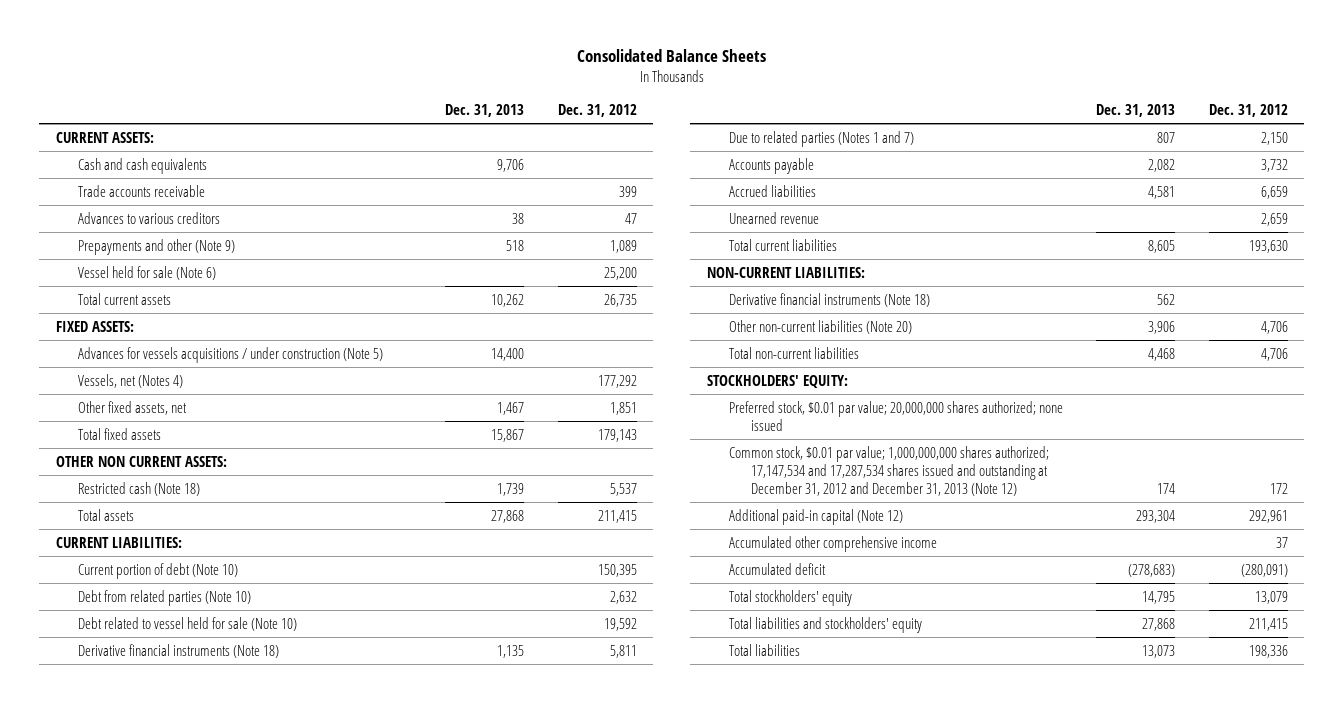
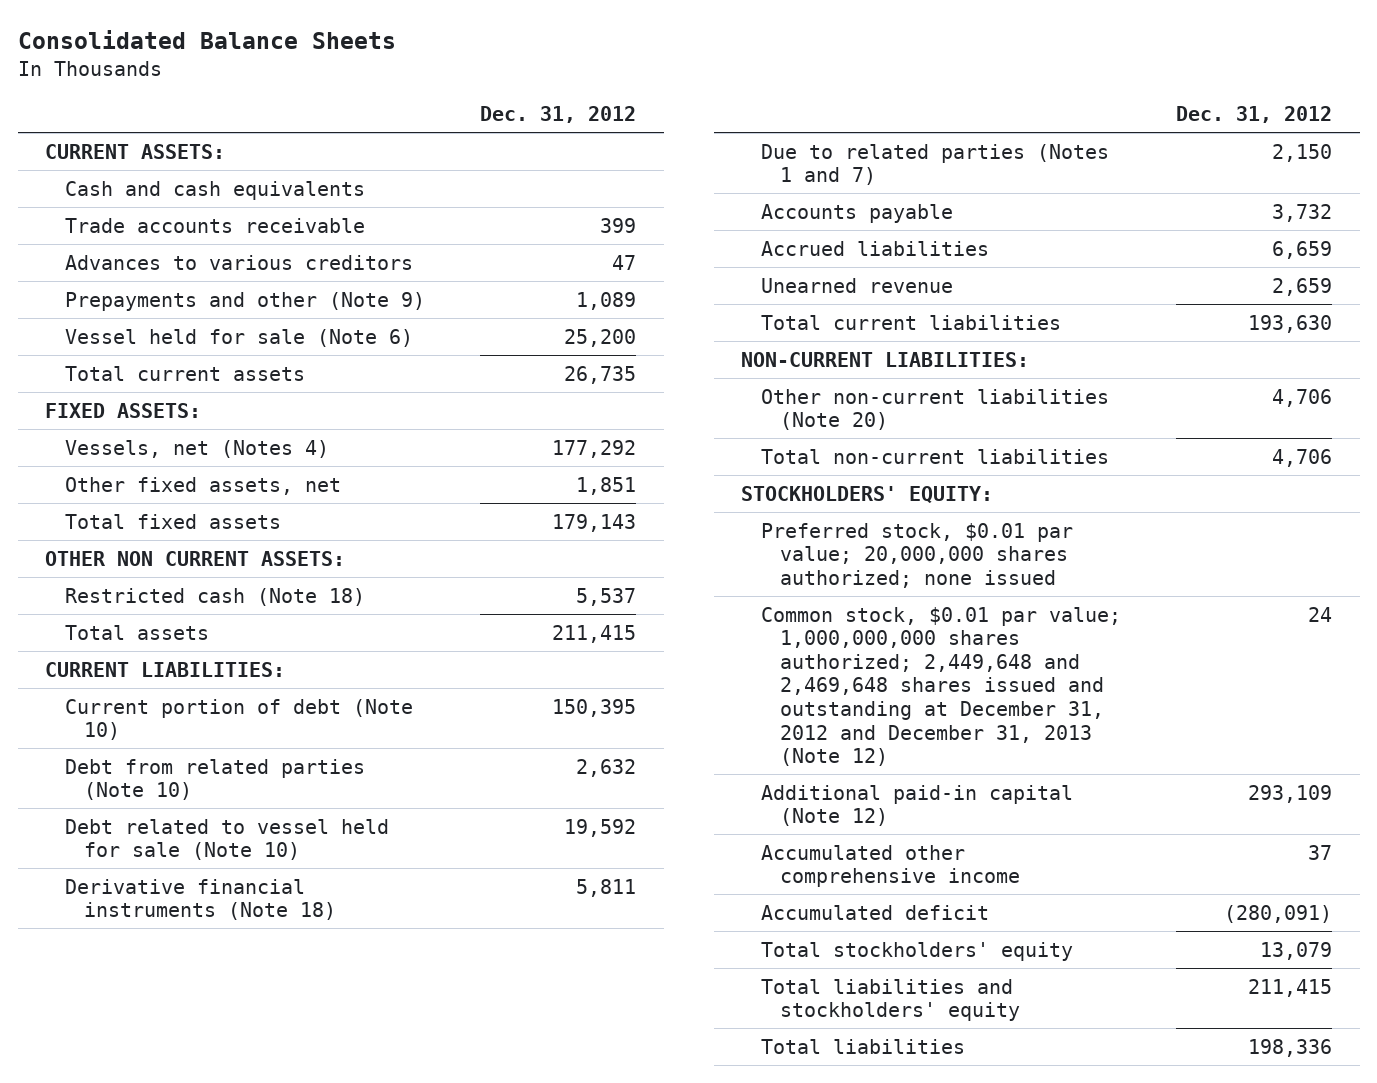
- | Dec. 31, 2013 | Dec. 31, 2012
+ | Dec. 31, 2012
- Advances for vessels acquisitions / under construction (Note 5) | 14,400 |
- Derivative financial instruments (Note 18) | 562 |
- Common stock, $0.01 par value; 1,000,000,000 shares authorized; 17,147,534 and 17,287,534 shares issued and outstanding at December 31, 2012 and December 31, 2013 (Note 12) | 174 | 172
- Additional paid-in capital (Note 12) | 293,304 | 292,961
+ Common stock, $0.01 par value; 1,000,000,000 shares authorized; 2,449,648 and 2,469,648 shares issued and outstanding at December 31, 2012 and December 31, 2013 (Note 12) | 24
+ Additional paid-in capital (Note 12) | 293,109

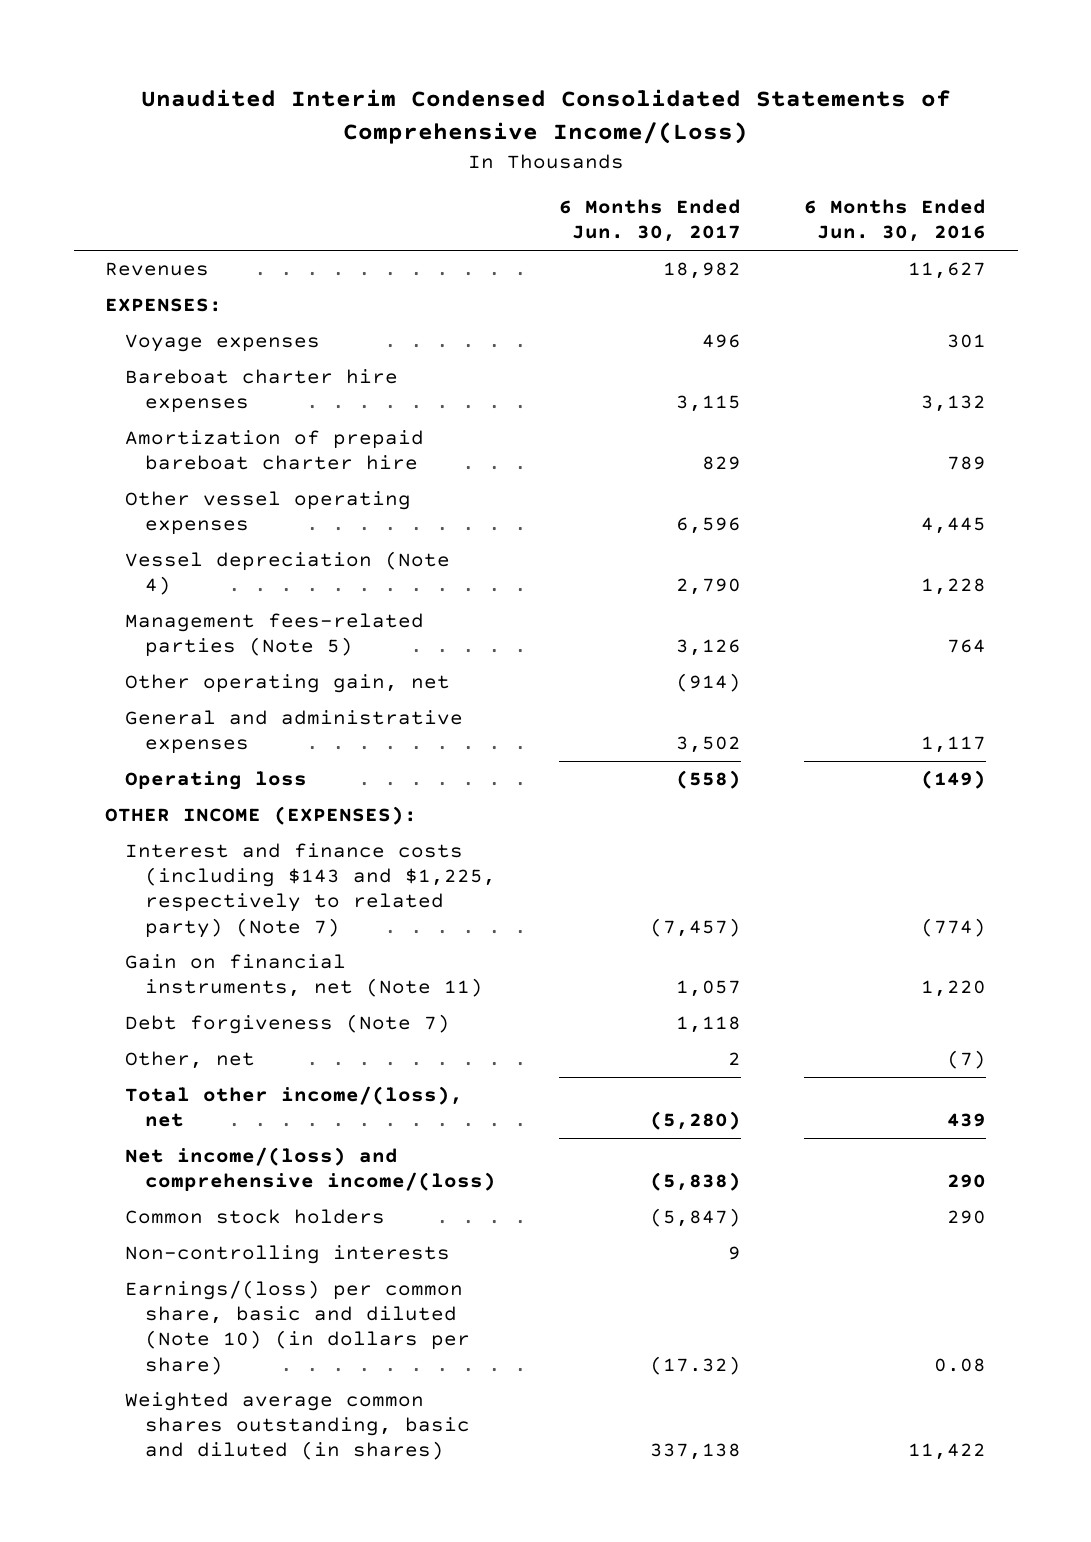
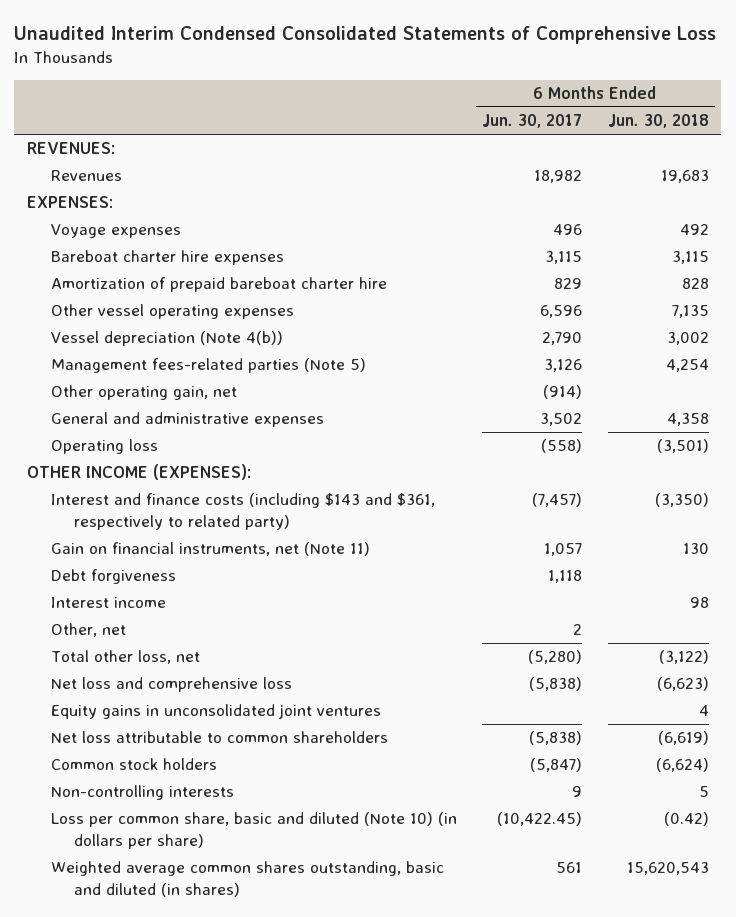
- Unaudited Interim Condensed Consolidated Statements of Comprehensive Income/(Loss)
+ Unaudited Interim Condensed Consolidated Statements of Comprehensive Loss
- | 6 Months Ended Jun. 30, 2017 | 6 Months Ended Jun. 30, 2016
+ | 6 Months Ended Jun. 30, 2017 | 6 Months Ended Jun. 30, 2018
+ REVENUES:
- Vessel depreciation (Note 4) | 2,790 | 1,228
+ Vessel depreciation (Note 4(b)) | 2,790 | 3,002
- Interest and finance costs (including $143 and $1,225, respectively to related party) (Note 7) | (7,457) | (774)
+ Interest and finance costs (including $143 and $361, respectively to related party) | (7,457) | (3,350)
- Debt forgiveness (Note 7) | 1,118 |
+ Debt forgiveness | 1,118 |
+ Interest income | | 98
- Total other income/(loss), net | (5,280) | 439
- Net income/(loss) and comprehensive income/(loss) | (5,838) | 290
+ Total other loss, net | (5,280) | (3,122)
+ Net loss and comprehensive loss | (5,838) | (6,623)
+ Equity gains in unconsolidated joint ventures | | 4
+ Net loss attributable to common shareholders | (5,838) | (6,619)
- Earnings/(loss) per common share, basic and diluted (Note 10) (in dollars per share) | (17.32) | 0.08
- Weighted average common shares outstanding, basic and diluted (in shares) | 337,138 | 11,422
+ Loss per common share, basic and diluted (Note 10) (in dollars per share) | (10,422.45) | (0.42)
+ Weighted average common shares outstanding, basic and diluted (in shares) | 561 | 15,620,543

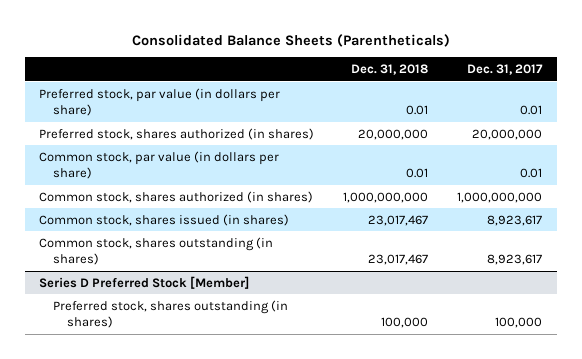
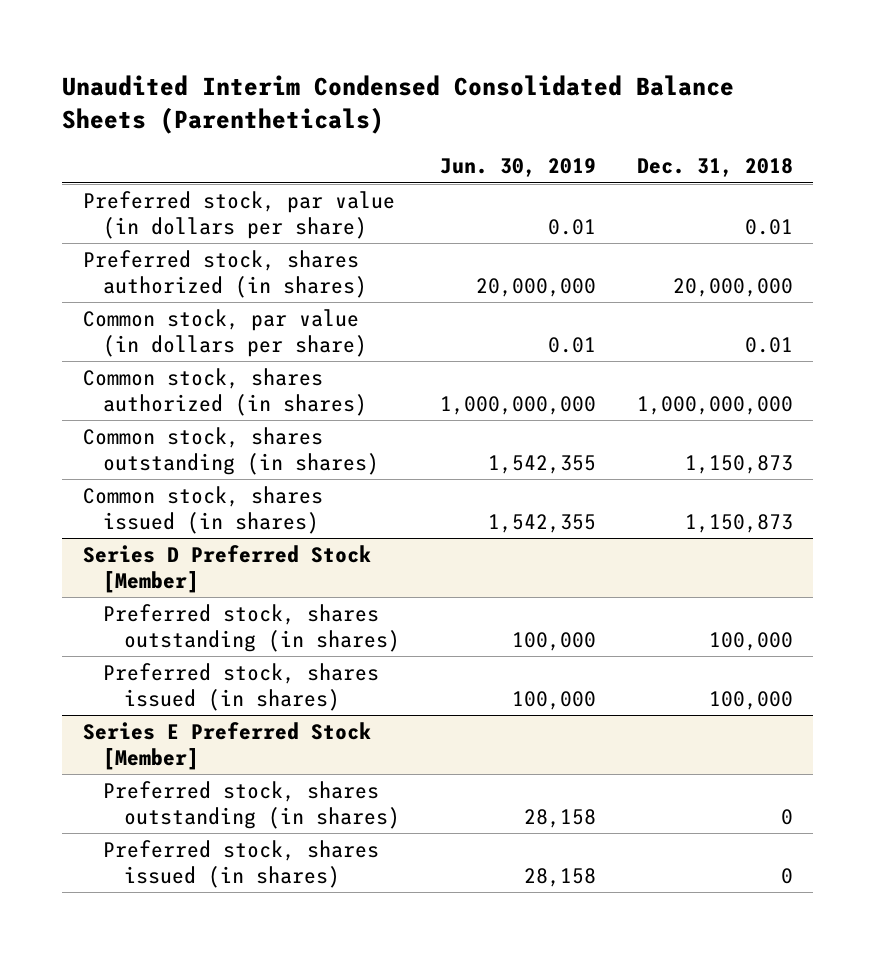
- Consolidated Balance Sheets (Parentheticals)
+ Unaudited Interim Condensed Consolidated Balance Sheets (Parentheticals)
- | Dec. 31, 2018 | Dec. 31, 2017
+ | Jun. 30, 2019 | Dec. 31, 2018
- Common stock, shares issued (in shares) | 23,017,467 | 8,923,617
- Common stock, shares outstanding (in shares) | 23,017,467 | 8,923,617
+ Common stock, shares outstanding (in shares) | 1,542,355 | 1,150,873
+ Common stock, shares issued (in shares) | 1,542,355 | 1,150,873
@ Series D Preferred Stock [Member]
+ Preferred stock, shares issued (in shares) | 100,000 | 100,000
+ Series E Preferred Stock [Member]
+ Preferred stock, shares outstanding (in shares) | 28,158 | 0
+ Preferred stock, shares issued (in shares) | 28,158 | 0

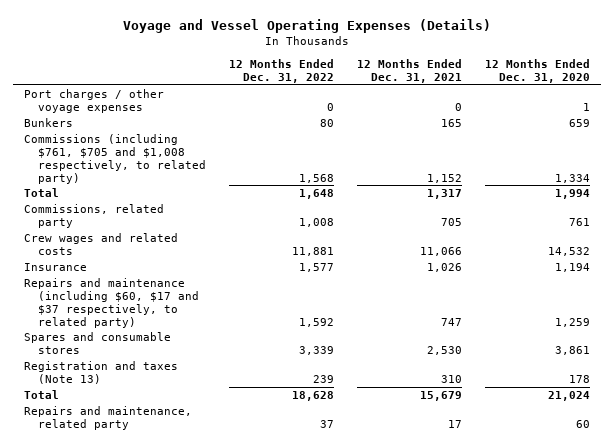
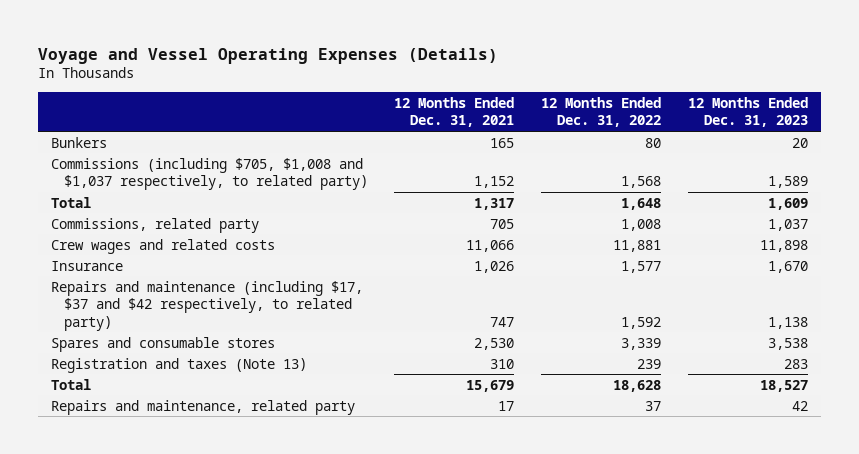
- | 12 Months Ended Dec. 31, 2022 | 12 Months Ended Dec. 31, 2021 | 12 Months Ended Dec. 31, 2020
+ | 12 Months Ended Dec. 31, 2021 | 12 Months Ended Dec. 31, 2022 | 12 Months Ended Dec. 31, 2023
- Port charges / other voyage expenses | 0 | 0 | 1
- Commissions (including $761, $705 and $1,008 respectively, to related party) | 1,568 | 1,152 | 1,334
+ Commissions (including $705, $1,008 and $1,037 respectively, to related party) | 1,152 | 1,568 | 1,589
- Repairs and maintenance (including $60, $17 and $37 respectively, to related party) | 1,592 | 747 | 1,259
+ Repairs and maintenance (including $17, $37 and $42 respectively, to related party) | 747 | 1,592 | 1,138

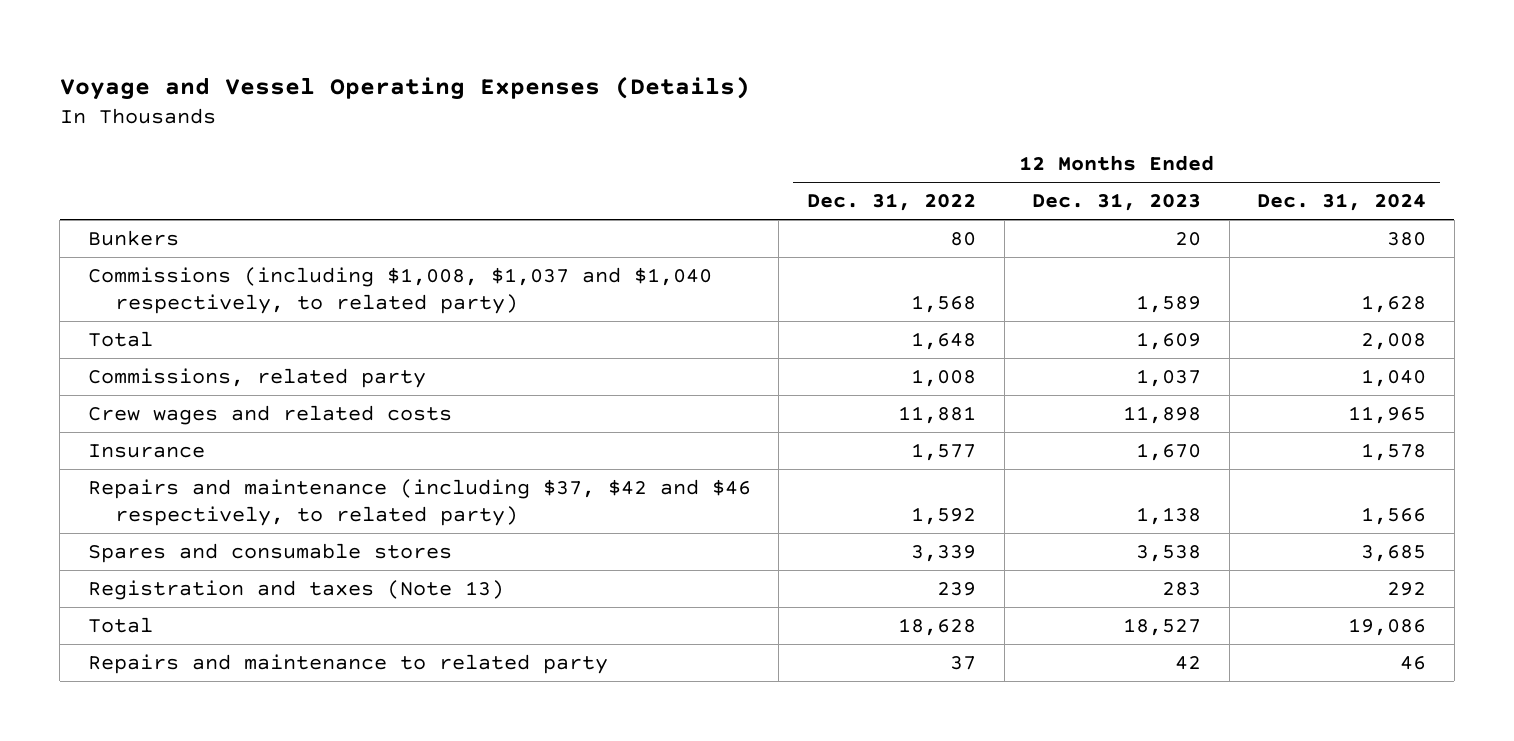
- | 12 Months Ended Dec. 31, 2021 | 12 Months Ended Dec. 31, 2022 | 12 Months Ended Dec. 31, 2023
+ | 12 Months Ended Dec. 31, 2022 | 12 Months Ended Dec. 31, 2023 | 12 Months Ended Dec. 31, 2024
- Commissions (including $705, $1,008 and $1,037 respectively, to related party) | 1,152 | 1,568 | 1,589
+ Commissions (including $1,008, $1,037 and $1,040 respectively, to related party) | 1,568 | 1,589 | 1,628
- Repairs and maintenance (including $17, $37 and $42 respectively, to related party) | 747 | 1,592 | 1,138
+ Repairs and maintenance (including $37, $42 and $46 respectively, to related party) | 1,592 | 1,138 | 1,566
- Repairs and maintenance, related party | 17 | 37 | 42
+ Repairs and maintenance to related party | 37 | 42 | 46

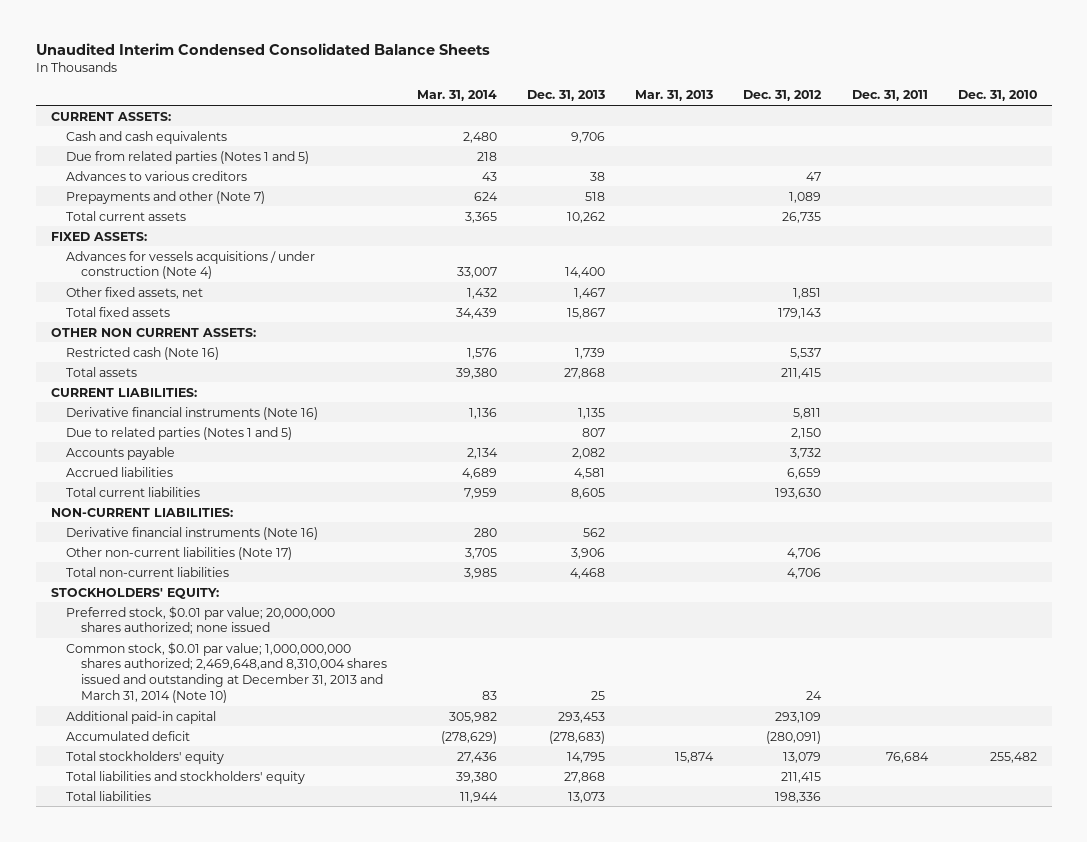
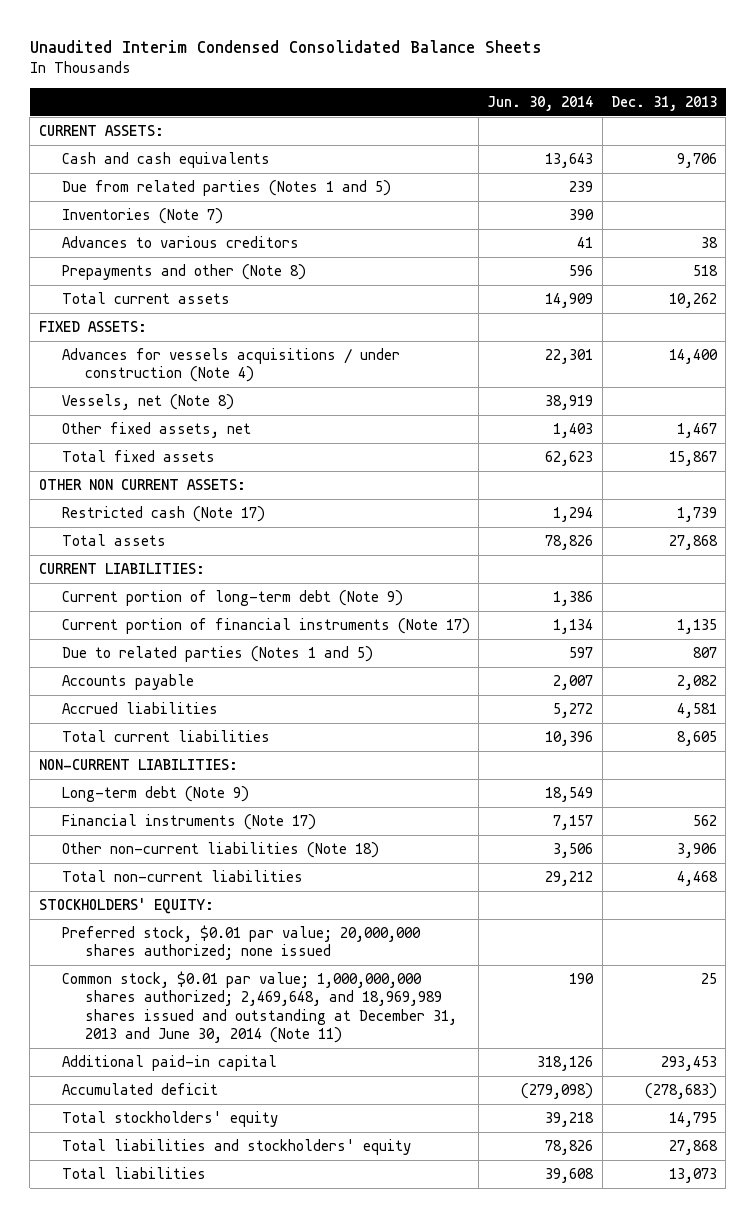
- | Mar. 31, 2014 | Dec. 31, 2013 | Mar. 31, 2013 | Dec. 31, 2012 | Dec. 31, 2011 | Dec. 31, 2010
+ | Jun. 30, 2014 | Dec. 31, 2013
+ Inventories (Note 7) | 390 |
- Prepayments and other (Note 7) | 624 | 518 | | 1,089 | |
+ Prepayments and other (Note 8) | 596 | 518
+ Vessels, net (Note 8) | 38,919 |
- Restricted cash (Note 16) | 1,576 | 1,739 | | 5,537 | |
+ Restricted cash (Note 17) | 1,294 | 1,739
- Derivative financial instruments (Note 16) | 1,136 | 1,135 | | 5,811 | |
+ Current portion of long-term debt (Note 9) | 1,386 |
+ Current portion of financial instruments (Note 17) | 1,134 | 1,135
- Derivative financial instruments (Note 16) | 280 | 562 | | | |
- Other non-current liabilities (Note 17) | 3,705 | 3,906 | | 4,706 | |
+ Long-term debt (Note 9) | 18,549 |
+ Financial instruments (Note 17) | 7,157 | 562
+ Other non-current liabilities (Note 18) | 3,506 | 3,906
- Common stock, $0.01 par value; 1,000,000,000 shares authorized; 2,469,648,and 8,310,004 shares issued and outstanding at December 31, 2013 and March 31, 2014 (Note 10) | 83 | 25 | | 24 | |
+ Common stock, $0.01 par value; 1,000,000,000 shares authorized; 2,469,648, and 18,969,989 shares issued and outstanding at December 31, 2013 and June 30, 2014 (Note 11) | 190 | 25

